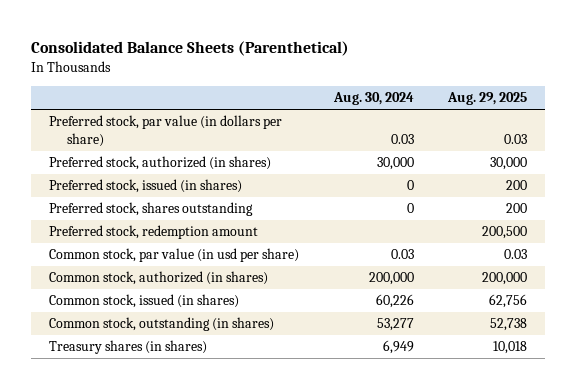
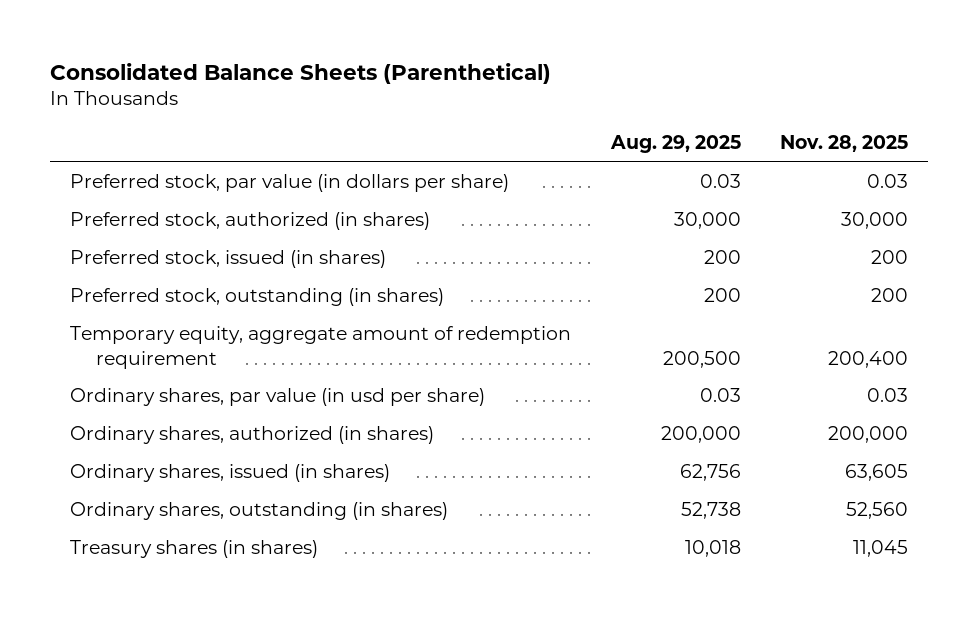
- | Aug. 30, 2024 | Aug. 29, 2025
+ | Aug. 29, 2025 | Nov. 28, 2025
- Preferred stock, shares outstanding | 0 | 200
- Preferred stock, redemption amount | | 200,500
- Common stock, par value (in usd per share) | 0.03 | 0.03
- Common stock, authorized (in shares) | 200,000 | 200,000
- Common stock, issued (in shares) | 60,226 | 62,756
- Common stock, outstanding (in shares) | 53,277 | 52,738
+ Preferred stock, outstanding (in shares) | 200 | 200
+ Temporary equity, aggregate amount of redemption requirement | 200,500 | 200,400
+ Ordinary shares, par value (in usd per share) | 0.03 | 0.03
+ Ordinary shares, authorized (in shares) | 200,000 | 200,000
+ Ordinary shares, issued (in shares) | 62,756 | 63,605
+ Ordinary shares, outstanding (in shares) | 52,738 | 52,560

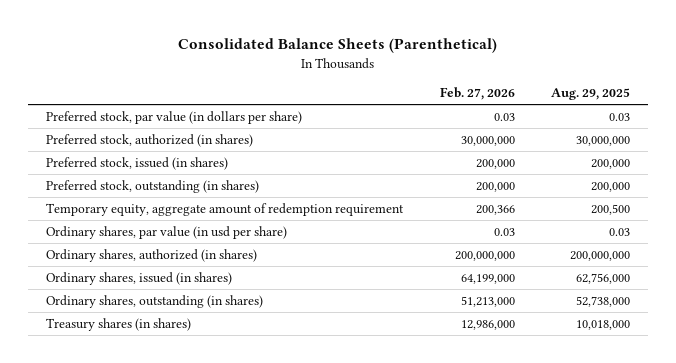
- | Aug. 29, 2025 | Nov. 28, 2025
+ | Feb. 27, 2026 | Aug. 29, 2025
- Preferred stock, authorized (in shares) | 30,000 | 30,000
- Preferred stock, issued (in shares) | 200 | 200
- Preferred stock, outstanding (in shares) | 200 | 200
+ Preferred stock, authorized (in shares) | 30,000,000 | 30,000,000
+ Preferred stock, issued (in shares) | 200,000 | 200,000
+ Preferred stock, outstanding (in shares) | 200,000 | 200,000
- Ordinary shares, authorized (in shares) | 200,000 | 200,000
- Ordinary shares, issued (in shares) | 62,756 | 63,605
- Ordinary shares, outstanding (in shares) | 52,738 | 52,560
- Treasury shares (in shares) | 10,018 | 11,045
+ Ordinary shares, authorized (in shares) | 200,000,000 | 200,000,000
+ Ordinary shares, issued (in shares) | 64,199,000 | 62,756,000
+ Ordinary shares, outstanding (in shares) | 51,213,000 | 52,738,000
+ Treasury shares (in shares) | 12,986,000 | 10,018,000

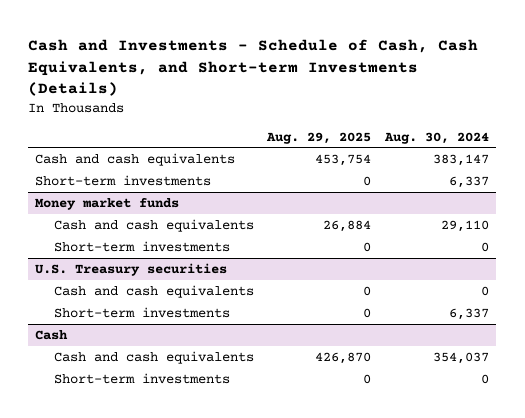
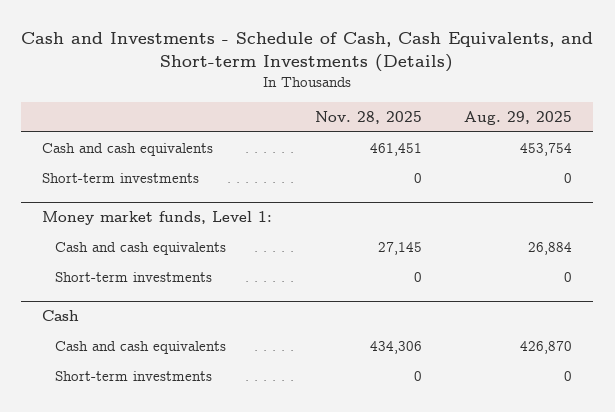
- | Aug. 29, 2025 | Aug. 30, 2024
+ | Nov. 28, 2025 | Aug. 29, 2025
- Money market funds
+ Money market funds, Level 1:
- U.S. Treasury securities
- Cash and cash equivalents | 0 | 0
- Short-term investments | 0 | 6,337

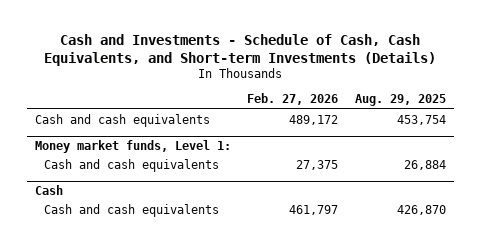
- | Nov. 28, 2025 | Aug. 29, 2025
+ | Feb. 27, 2026 | Aug. 29, 2025
- Short-term investments | 0 | 0
@ Money market funds, Level 1:
- Short-term investments | 0 | 0
@ Cash
- Short-term investments | 0 | 0

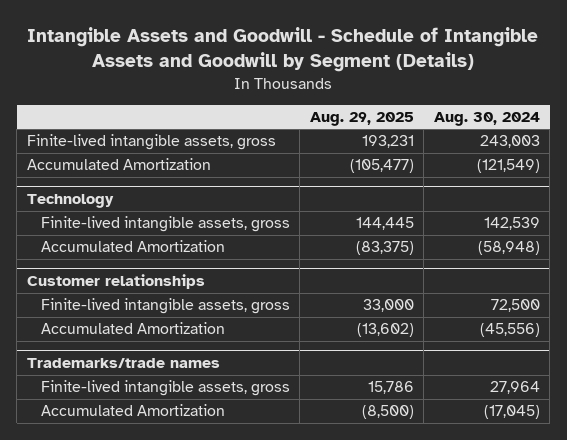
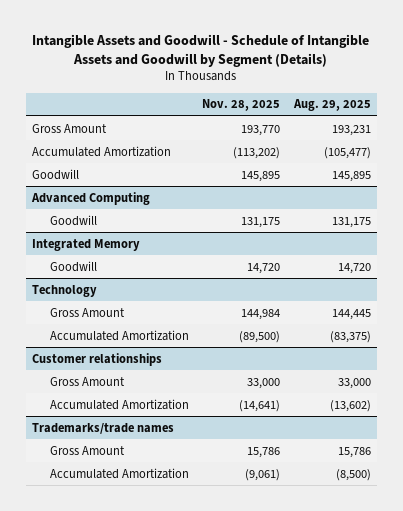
- | Aug. 29, 2025 | Aug. 30, 2024
+ | Nov. 28, 2025 | Aug. 29, 2025
- Finite-lived intangible assets, gross | 193,231 | 243,003
+ Gross Amount | 193,770 | 193,231
+ Goodwill | 145,895 | 145,895
+ Advanced Computing
+ Goodwill | 131,175 | 131,175
+ Integrated Memory
+ Goodwill | 14,720 | 14,720
@ Technology
- Finite-lived intangible assets, gross | 144,445 | 142,539
+ Gross Amount | 144,984 | 144,445
@ Customer relationships
- Finite-lived intangible assets, gross | 33,000 | 72,500
+ Gross Amount | 33,000 | 33,000
@ Trademarks/trade names
- Finite-lived intangible assets, gross | 15,786 | 27,964
+ Gross Amount | 15,786 | 15,786

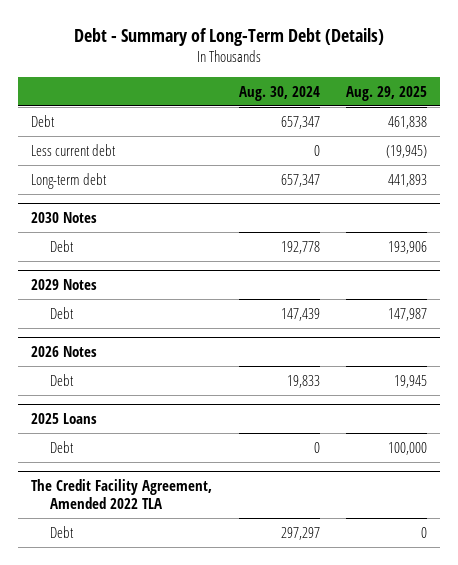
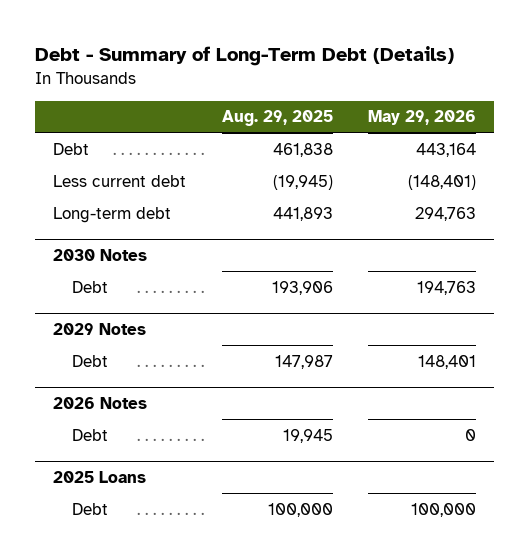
- | Aug. 30, 2024 | Aug. 29, 2025
+ | Aug. 29, 2025 | May 29, 2026
- The Credit Facility Agreement, Amended 2022 TLA
- Debt | 297,297 | 0

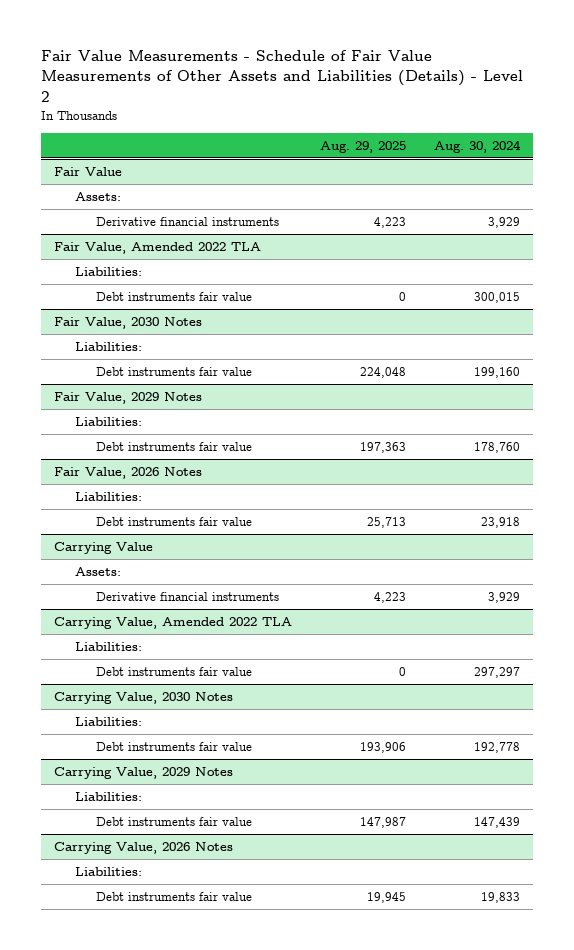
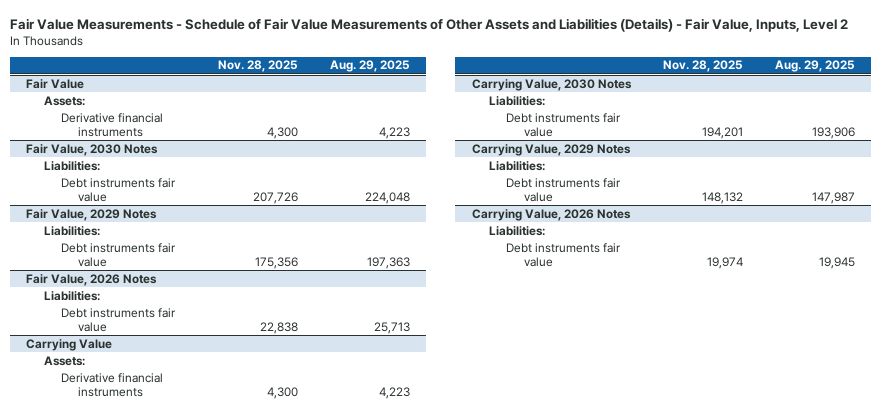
- Fair Value Measurements - Schedule of Fair Value Measurements of Other Assets and Liabilities (Details) - Level 2
+ Fair Value Measurements - Schedule of Fair Value Measurements of Other Assets and Liabilities (Details) - Fair Value, Inputs, Level 2
- | Aug. 29, 2025 | Aug. 30, 2024
+ | Nov. 28, 2025 | Aug. 29, 2025
- Fair Value, Amended 2022 TLA
- Liabilities:
- Debt instruments fair value | 0 | 300,015
- Carrying Value, Amended 2022 TLA
- Liabilities:
- Debt instruments fair value | 0 | 297,297

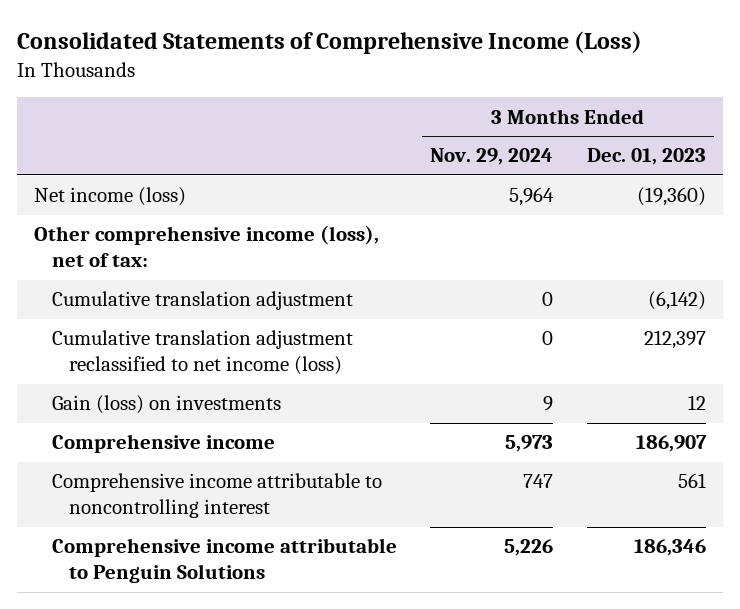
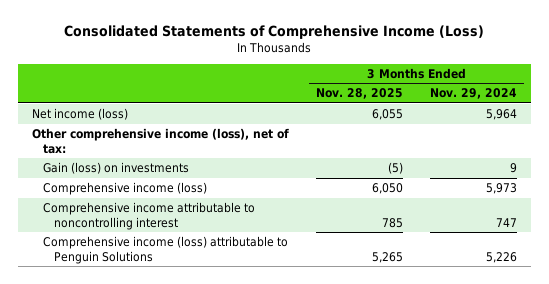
- | 3 Months Ended Nov. 29, 2024 | 3 Months Ended Dec. 01, 2023
+ | 3 Months Ended Nov. 28, 2025 | 3 Months Ended Nov. 29, 2024
- Cumulative translation adjustment | 0 | (6,142)
- Cumulative translation adjustment reclassified to net income (loss) | 0 | 212,397
- Comprehensive income | 5,973 | 186,907
+ Comprehensive income (loss) | 6,050 | 5,973
- Comprehensive income attributable to Penguin Solutions | 5,226 | 186,346
+ Comprehensive income (loss) attributable to Penguin Solutions | 5,265 | 5,226

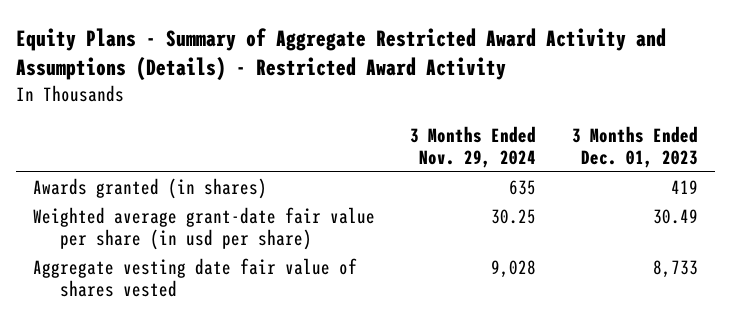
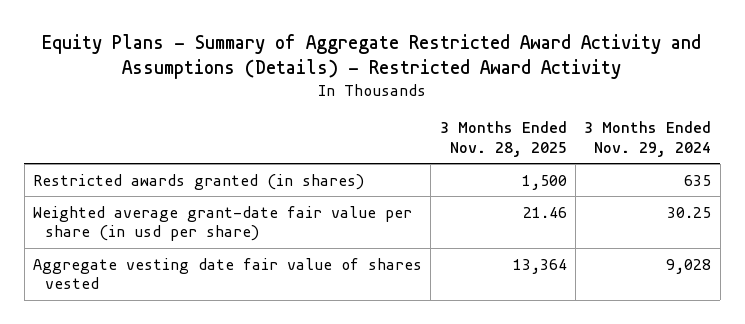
- | 3 Months Ended Nov. 29, 2024 | 3 Months Ended Dec. 01, 2023
+ | 3 Months Ended Nov. 28, 2025 | 3 Months Ended Nov. 29, 2024
- Awards granted (in shares) | 635 | 419
+ Restricted awards granted (in shares) | 1,500 | 635

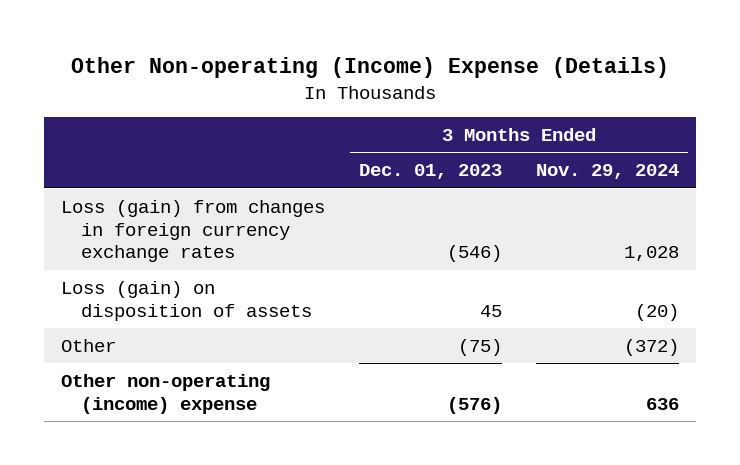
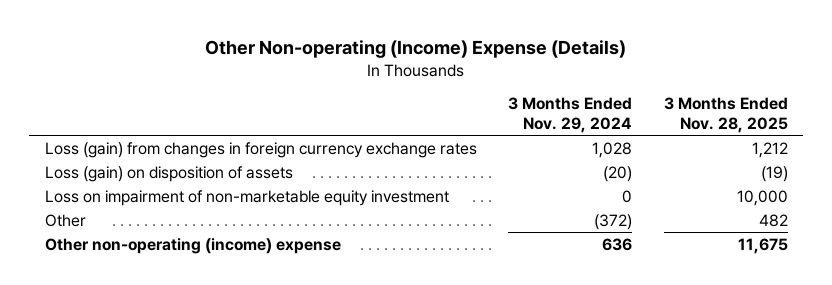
- | 3 Months Ended Dec. 01, 2023 | 3 Months Ended Nov. 29, 2024
+ | 3 Months Ended Nov. 29, 2024 | 3 Months Ended Nov. 28, 2025
+ Loss on impairment of non-marketable equity investment | 0 | 10,000

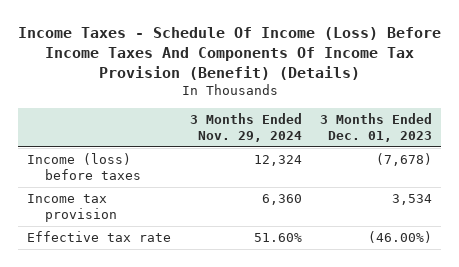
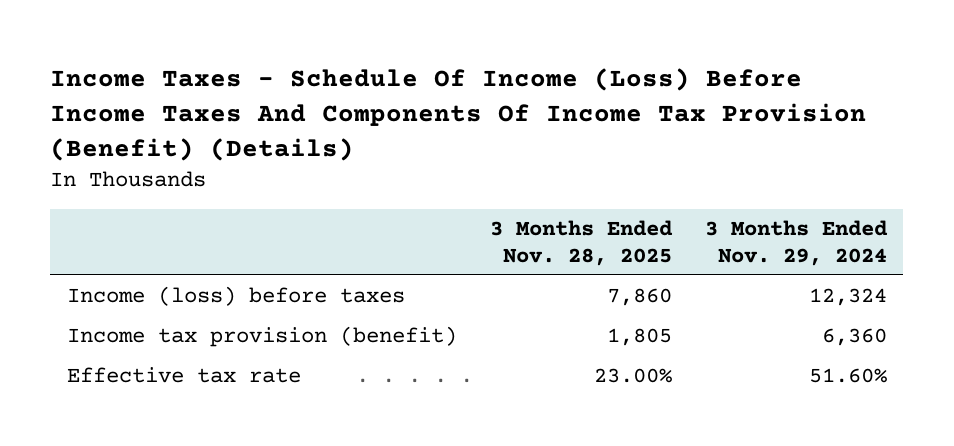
- | 3 Months Ended Nov. 29, 2024 | 3 Months Ended Dec. 01, 2023
+ | 3 Months Ended Nov. 28, 2025 | 3 Months Ended Nov. 29, 2024
- Income tax provision | 6,360 | 3,534
+ Income tax provision (benefit) | 1,805 | 6,360

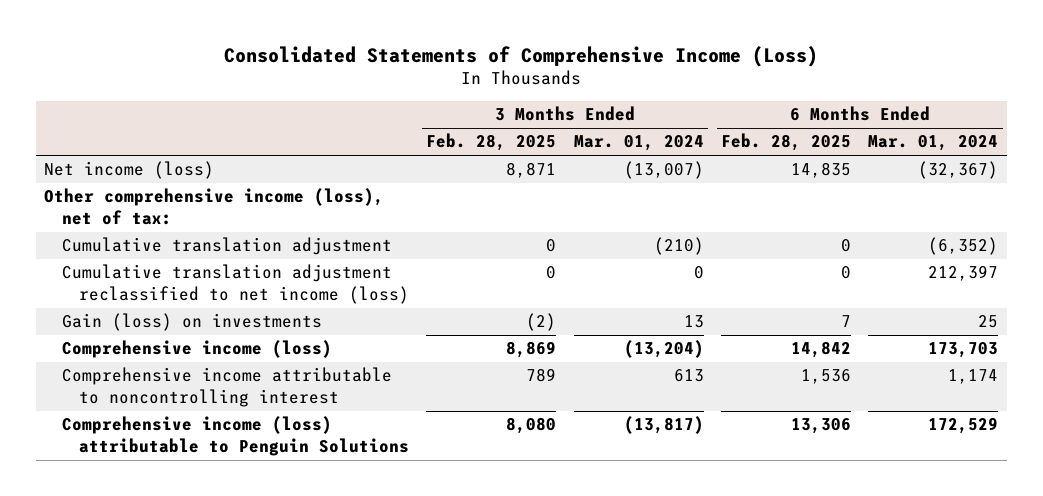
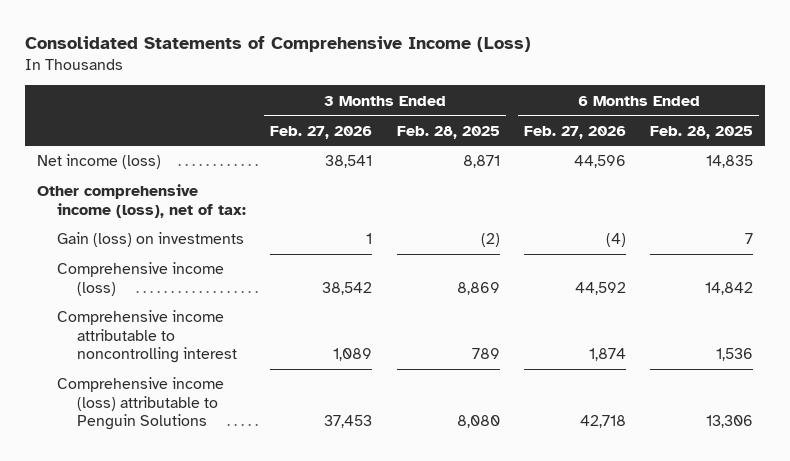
- | 3 Months Ended Feb. 28, 2025 | 3 Months Ended Mar. 01, 2024 | 6 Months Ended Feb. 28, 2025 | 6 Months Ended Mar. 01, 2024
+ | 3 Months Ended Feb. 27, 2026 | 3 Months Ended Feb. 28, 2025 | 6 Months Ended Feb. 27, 2026 | 6 Months Ended Feb. 28, 2025
- Cumulative translation adjustment | 0 | (210) | 0 | (6,352)
- Cumulative translation adjustment reclassified to net income (loss) | 0 | 0 | 0 | 212,397

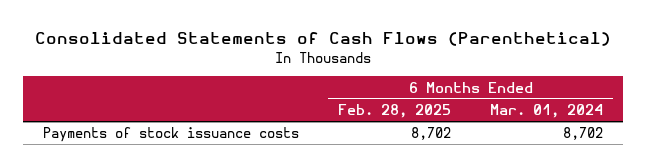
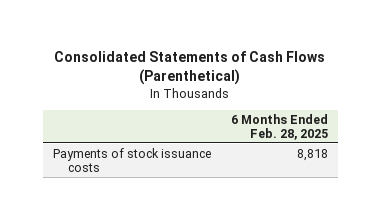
- | 6 Months Ended Feb. 28, 2025 | 6 Months Ended Mar. 01, 2024
+ | 6 Months Ended Feb. 28, 2025
- Payments of stock issuance costs | 8,702 | 8,702
+ Payments of stock issuance costs | 8,818

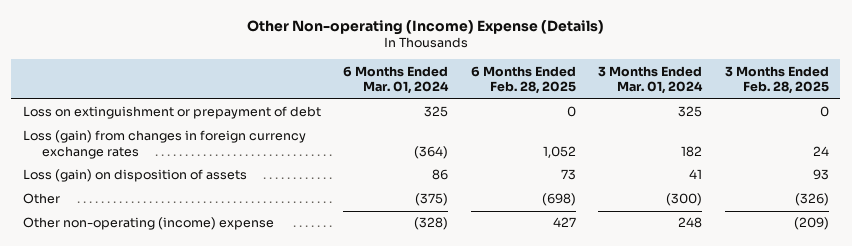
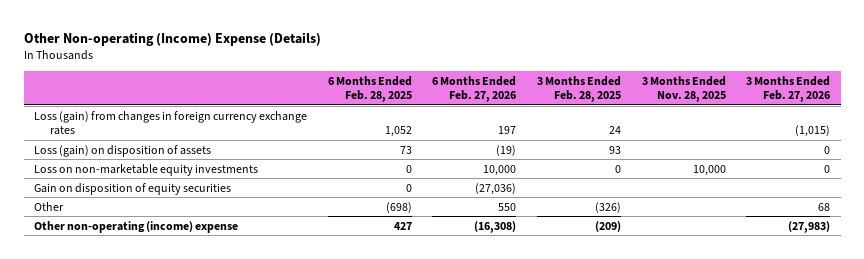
- | 6 Months Ended Mar. 01, 2024 | 6 Months Ended Feb. 28, 2025 | 3 Months Ended Mar. 01, 2024 | 3 Months Ended Feb. 28, 2025
+ | 6 Months Ended Feb. 28, 2025 | 6 Months Ended Feb. 27, 2026 | 3 Months Ended Feb. 28, 2025 | 3 Months Ended Nov. 28, 2025 | 3 Months Ended Feb. 27, 2026
- Loss on extinguishment or prepayment of debt | 325 | 0 | 325 | 0
+ Loss on non-marketable equity investments | 0 | 10,000 | 0 | 10,000 | 0
+ Gain on disposition of equity securities | 0 | (27,036) | | |

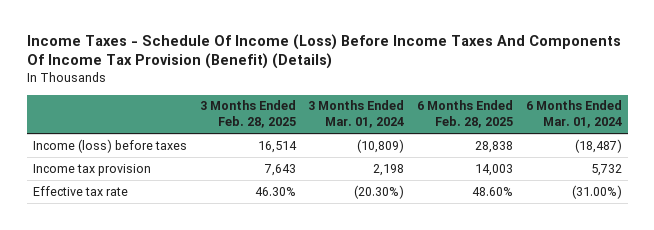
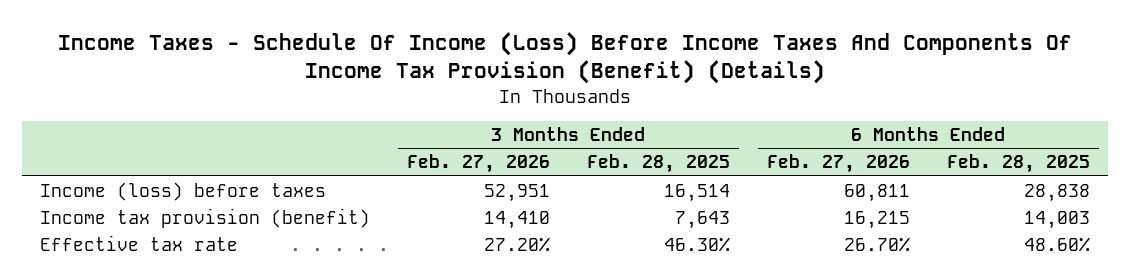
- | 3 Months Ended Feb. 28, 2025 | 3 Months Ended Mar. 01, 2024 | 6 Months Ended Feb. 28, 2025 | 6 Months Ended Mar. 01, 2024
+ | 3 Months Ended Feb. 27, 2026 | 3 Months Ended Feb. 28, 2025 | 6 Months Ended Feb. 27, 2026 | 6 Months Ended Feb. 28, 2025
- Income tax provision | 7,643 | 2,198 | 14,003 | 5,732
+ Income tax provision (benefit) | 14,410 | 7,643 | 16,215 | 14,003

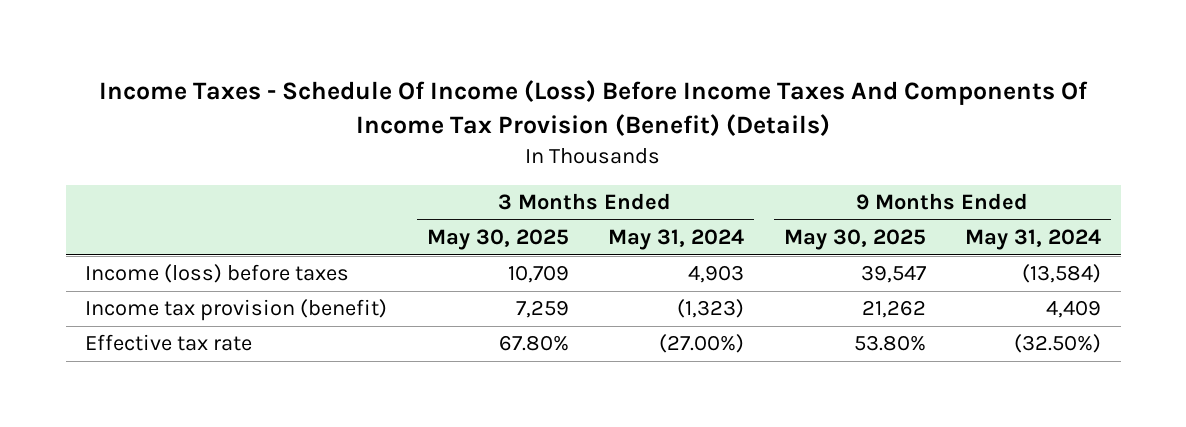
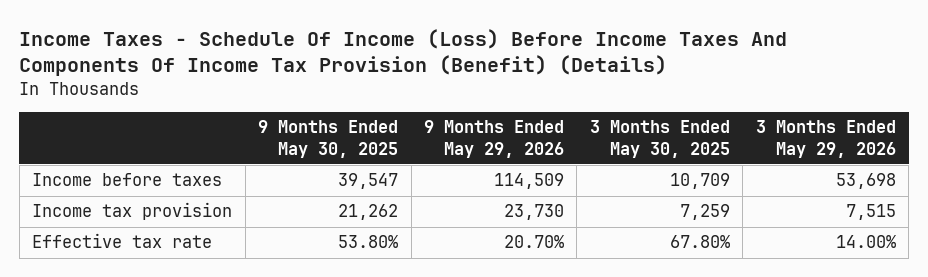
- | 3 Months Ended May 30, 2025 | 3 Months Ended May 31, 2024 | 9 Months Ended May 30, 2025 | 9 Months Ended May 31, 2024
+ | 9 Months Ended May 30, 2025 | 9 Months Ended May 29, 2026 | 3 Months Ended May 30, 2025 | 3 Months Ended May 29, 2026
- Income (loss) before taxes | 10,709 | 4,903 | 39,547 | (13,584)
- Income tax provision (benefit) | 7,259 | (1,323) | 21,262 | 4,409
+ Income before taxes | 39,547 | 114,509 | 10,709 | 53,698
+ Income tax provision | 21,262 | 23,730 | 7,259 | 7,515

